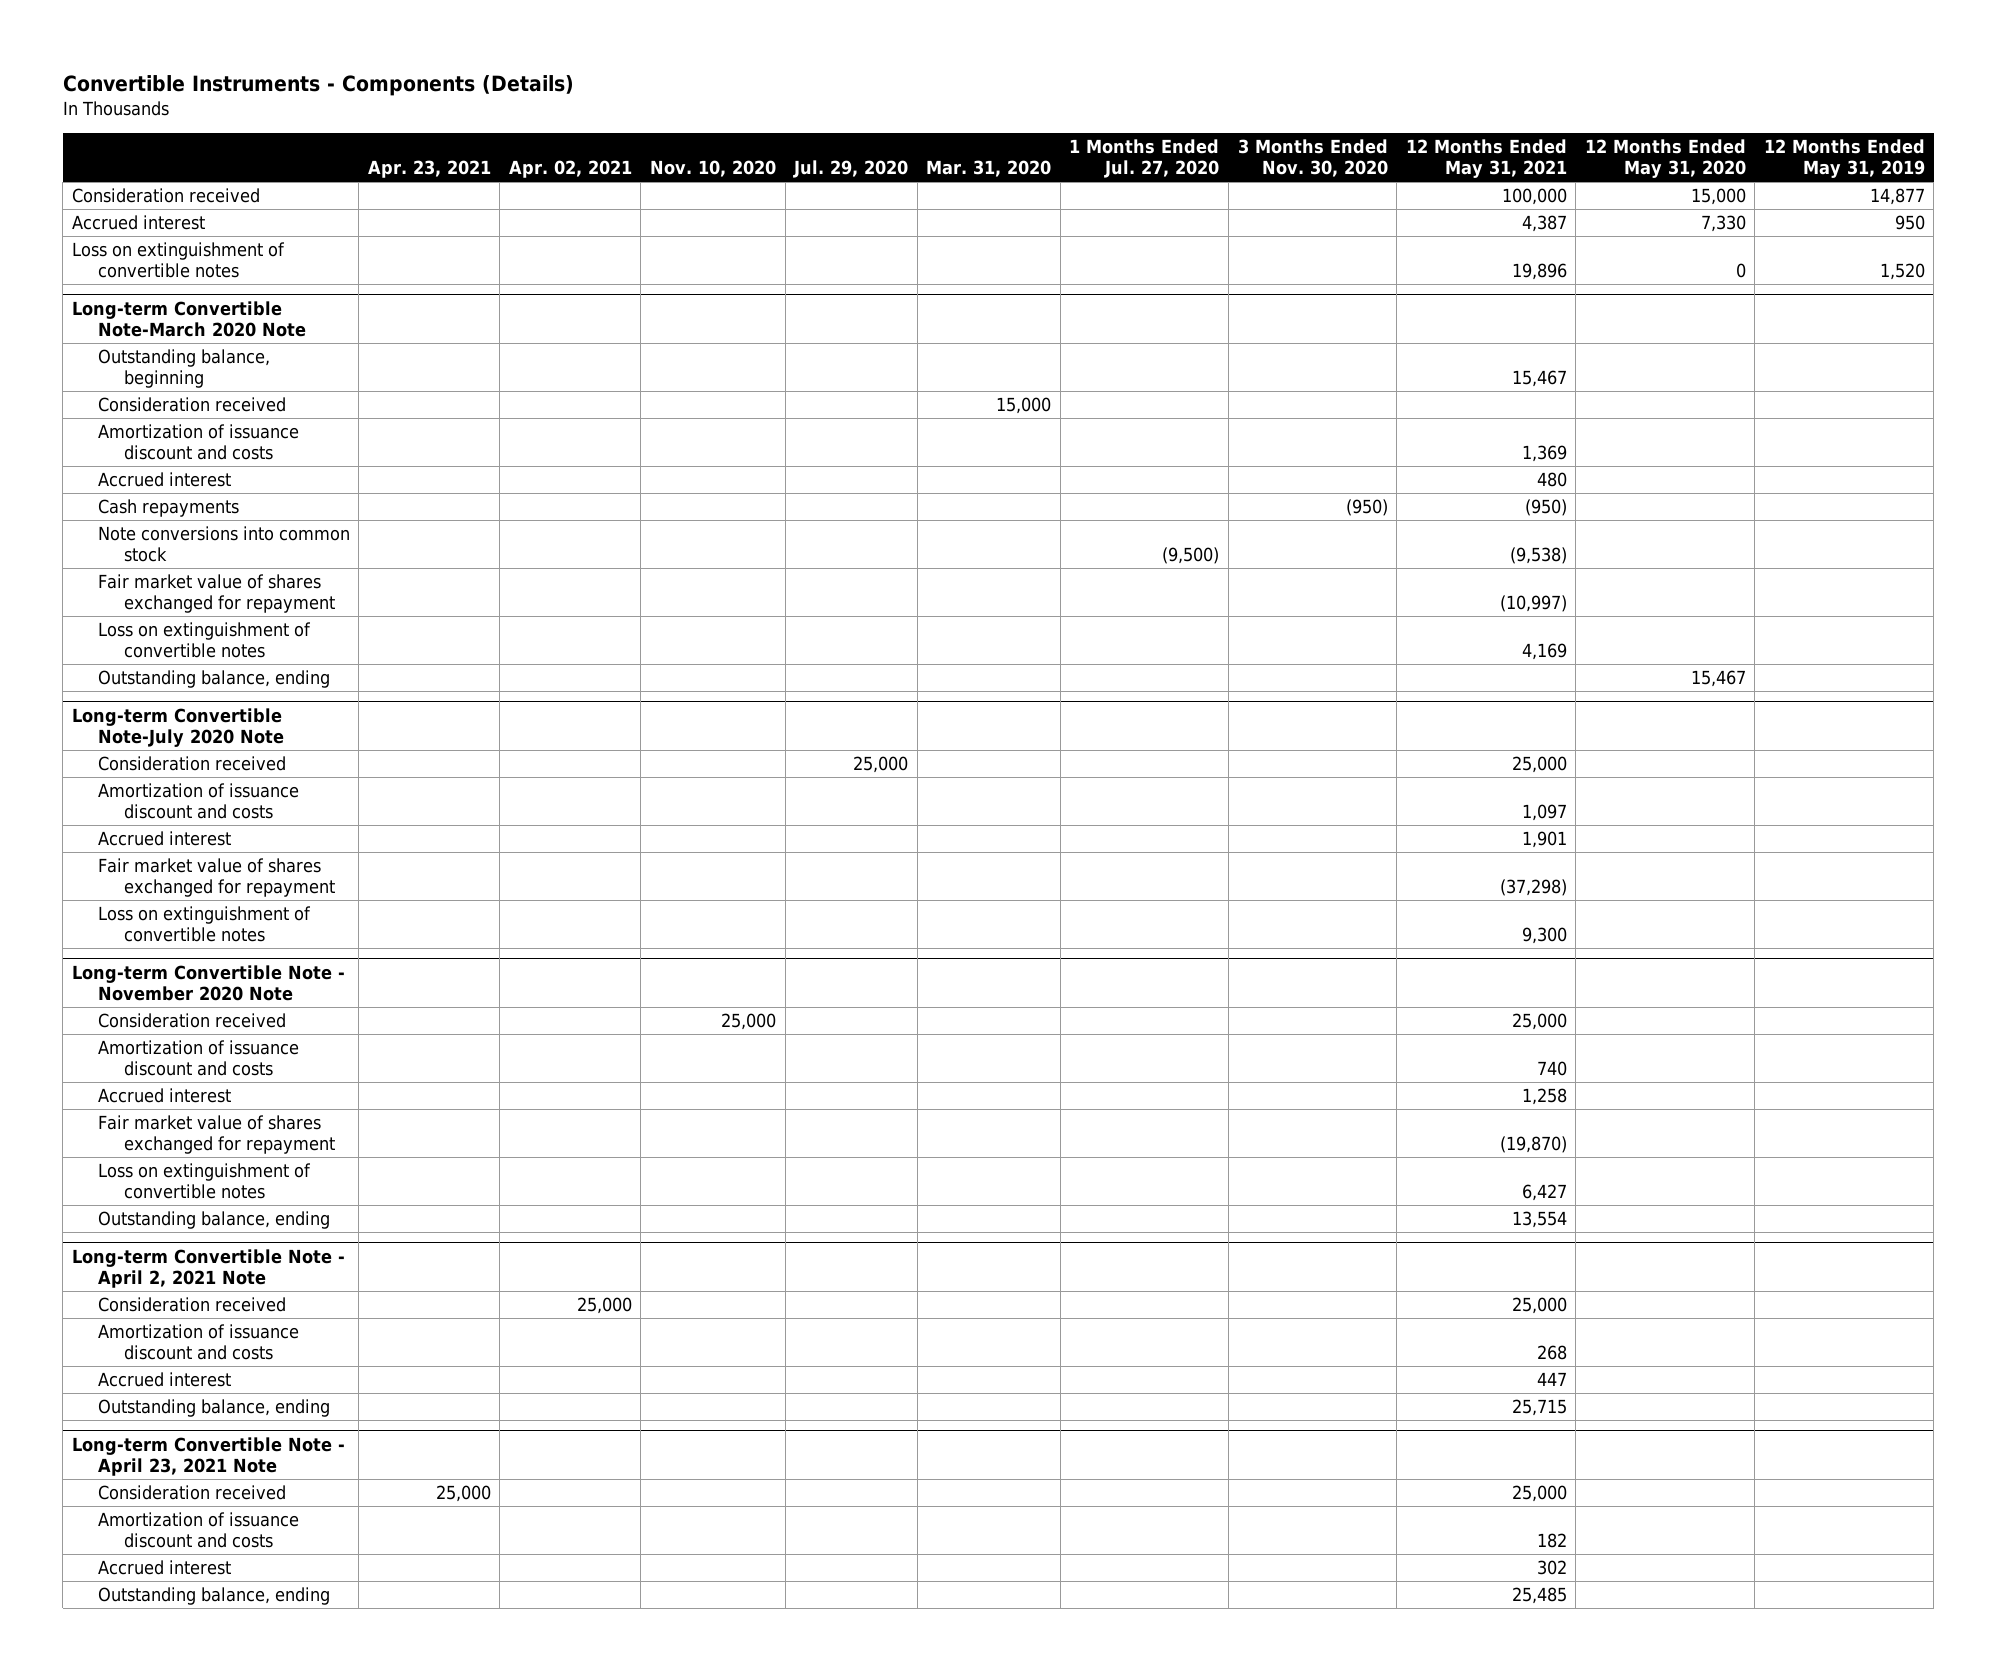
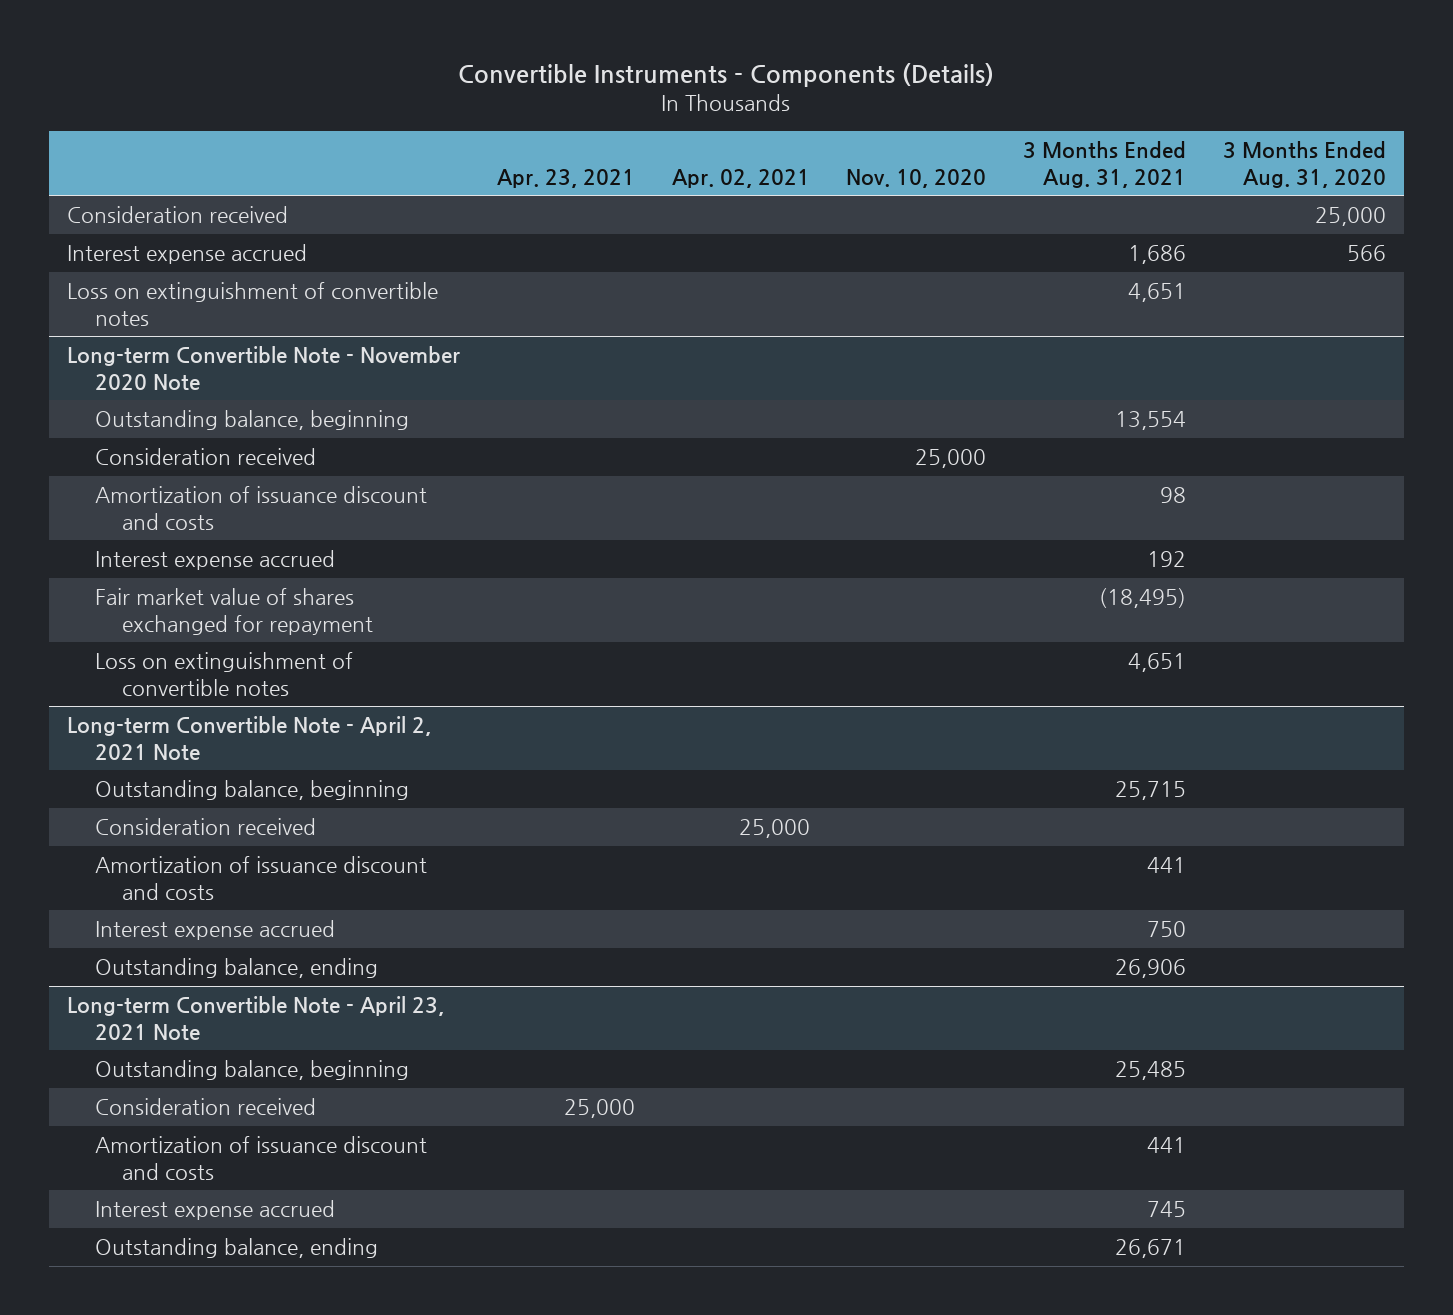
- | Apr. 23, 2021 | Apr. 02, 2021 | Nov. 10, 2020 | Jul. 29, 2020 | Mar. 31, 2020 | 1 Months Ended Jul. 27, 2020 | 3 Months Ended Nov. 30, 2020 | 12 Months Ended May 31, 2021 | 12 Months Ended May 31, 2020 | 12 Months Ended May 31, 2019
+ | Apr. 23, 2021 | Apr. 02, 2021 | Nov. 10, 2020 | 3 Months Ended Aug. 31, 2021 | 3 Months Ended Aug. 31, 2020
- Accrued interest | | | | | | | | 4,387 | 7,330 | 950
+ Interest expense accrued | | | | 1,686 | 566
- Long-term Convertible Note-March 2020 Note
- Outstanding balance, beginning | | | | | | | | 15,467 | |
- Consideration received | | | | | 15,000 | | | | |
- Amortization of issuance discount and costs | | | | | | | | 1,369 | |
- Accrued interest | | | | | | | | 480 | |
- Cash repayments | | | | | | | (950) | (950) | |
- Note conversions into common stock | | | | | | (9,500) | | (9,538) | |
- Fair market value of shares exchanged for repayment | | | | | | | | (10,997) | |
- Loss on extinguishment of convertible notes | | | | | | | | 4,169 | |
- Outstanding balance, ending | | | | | | | | | 15,467 |
- Long-term Convertible Note-July 2020 Note
- Consideration received | | | | 25,000 | | | | 25,000 | |
- Amortization of issuance discount and costs | | | | | | | | 1,097 | |
- Accrued interest | | | | | | | | 1,901 | |
- Fair market value of shares exchanged for repayment | | | | | | | | (37,298) | |
- Loss on extinguishment of convertible notes | | | | | | | | 9,300 | |
@ Long-term Convertible Note - November 2020 Note
+ Outstanding balance, beginning | | | | 13,554 |
- Accrued interest | | | | | | | | 1,258 | |
+ Interest expense accrued | | | | 192 |
- Outstanding balance, ending | | | | | | | | 13,554 | |
@ Long-term Convertible Note - April 2, 2021 Note
+ Outstanding balance, beginning | | | | 25,715 |
- Accrued interest | | | | | | | | 447 | |
+ Interest expense accrued | | | | 750 |
@ Long-term Convertible Note - April 23, 2021 Note
+ Outstanding balance, beginning | | | | 25,485 |
- Accrued interest | | | | | | | | 302 | |
+ Interest expense accrued | | | | 745 |

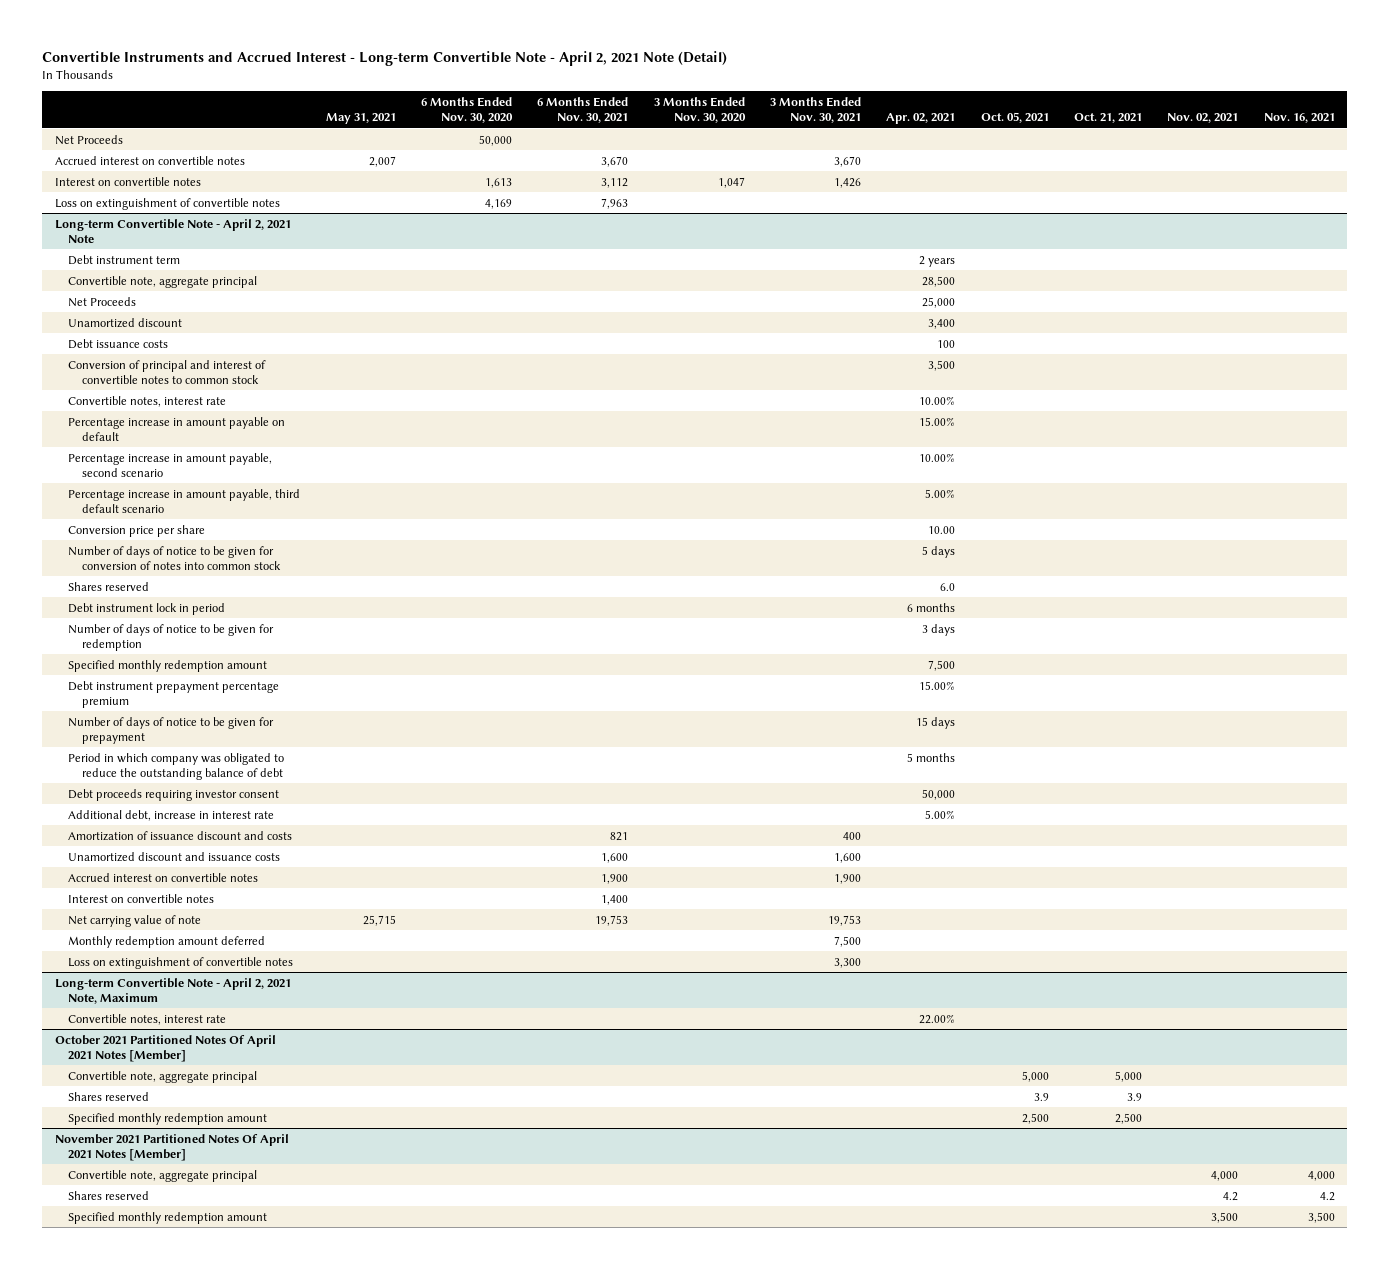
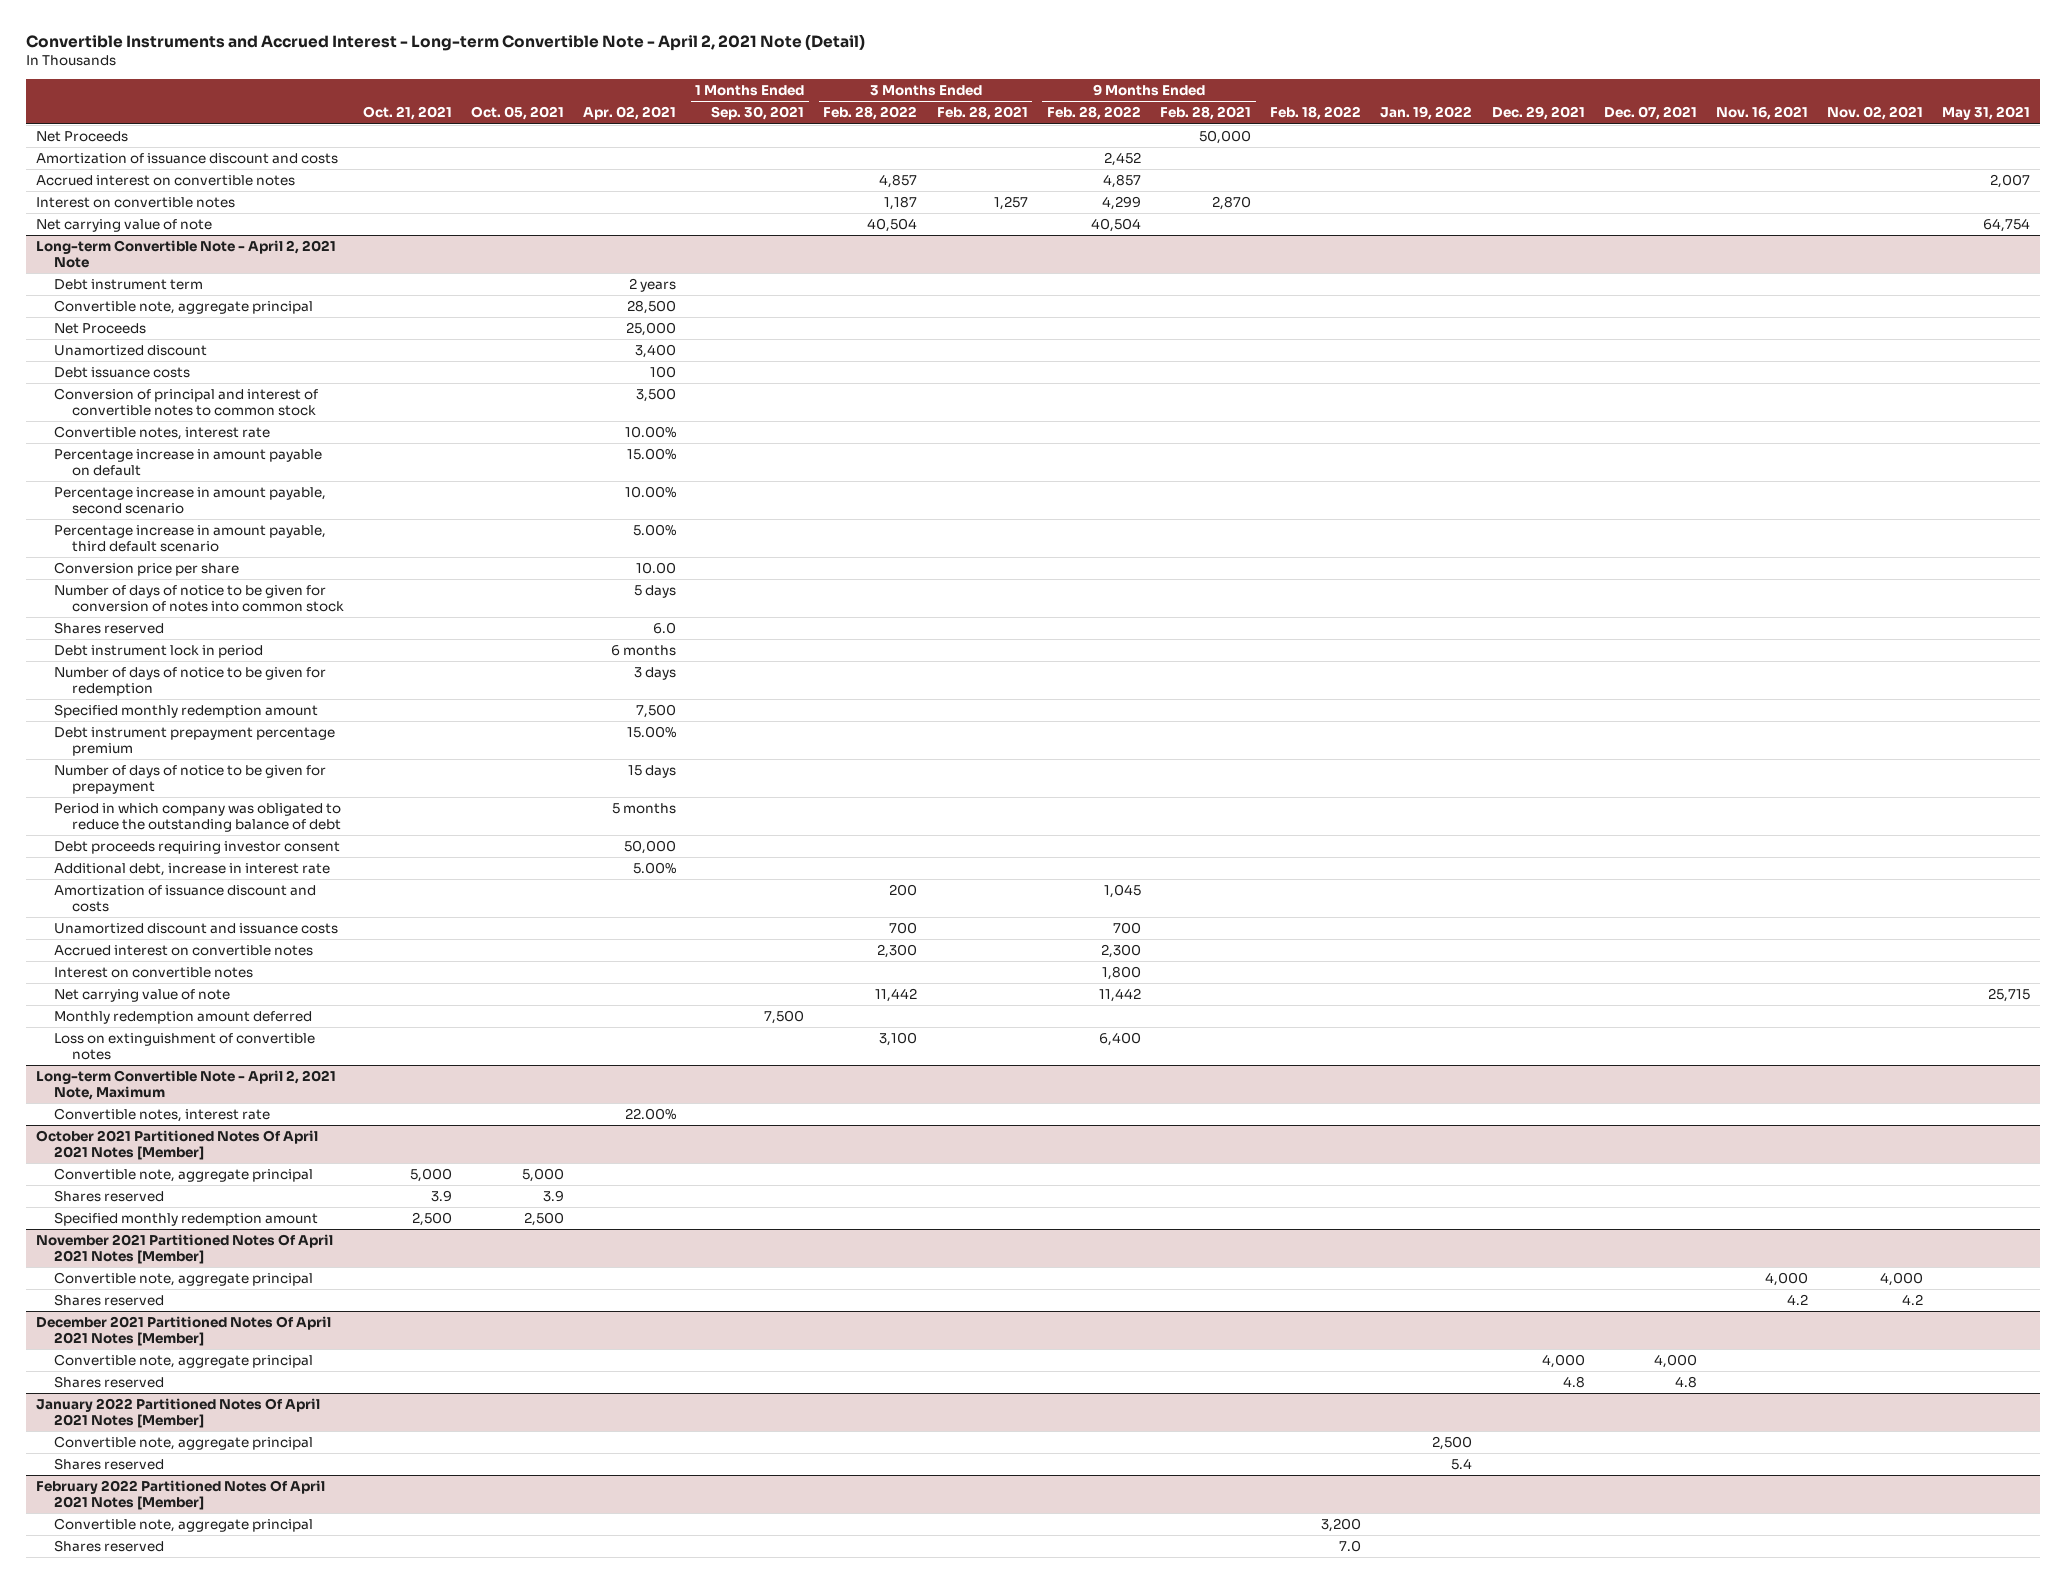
- | May 31, 2021 | 6 Months Ended Nov. 30, 2020 | 6 Months Ended Nov. 30, 2021 | 3 Months Ended Nov. 30, 2020 | 3 Months Ended Nov. 30, 2021 | Apr. 02, 2021 | Oct. 05, 2021 | Oct. 21, 2021 | Nov. 02, 2021 | Nov. 16, 2021
+ | Oct. 21, 2021 | Oct. 05, 2021 | Apr. 02, 2021 | 1 Months Ended Sep. 30, 2021 | 3 Months Ended Feb. 28, 2022 | 3 Months Ended Feb. 28, 2021 | 9 Months Ended Feb. 28, 2022 | 9 Months Ended Feb. 28, 2021 | Feb. 18, 2022 | Jan. 19, 2022 | Dec. 29, 2021 | Dec. 07, 2021 | Nov. 16, 2021 | Nov. 02, 2021 | May 31, 2021
+ Amortization of issuance discount and costs | | | | | | | 2,452 | | | | | | | |
- Loss on extinguishment of convertible notes | | 4,169 | 7,963 | | | | | | |
+ Net carrying value of note | | | | | 40,504 | | 40,504 | | | | | | | | 64,754
@ November 2021 Partitioned Notes Of April 2021 Notes [Member]
- Specified monthly redemption amount | | | | | | | | | 3,500 | 3,500
+ December 2021 Partitioned Notes Of April 2021 Notes [Member]
+ Convertible note, aggregate principal | | | | | | | | | | | 4,000 | 4,000 | | |
+ Shares reserved | | | | | | | | | | | 4.8 | 4.8 | | |
+ January 2022 Partitioned Notes Of April 2021 Notes [Member]
+ Convertible note, aggregate principal | | | | | | | | | | 2,500 | | | | |
+ Shares reserved | | | | | | | | | | 5.4 | | | | |
+ February 2022 Partitioned Notes Of April 2021 Notes [Member]
+ Convertible note, aggregate principal | | | | | | | | | 3,200 | | | | | |
+ Shares reserved | | | | | | | | | 7.0 | | | | | |

